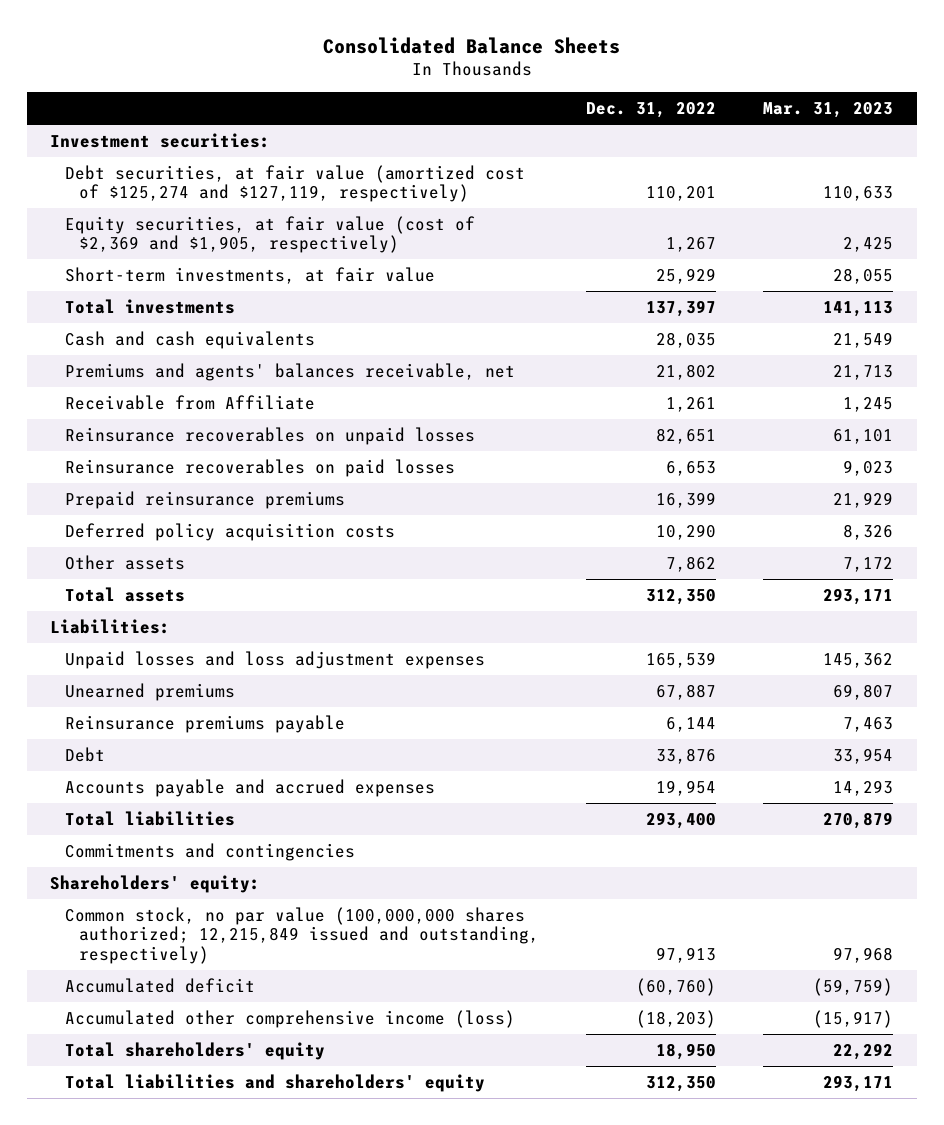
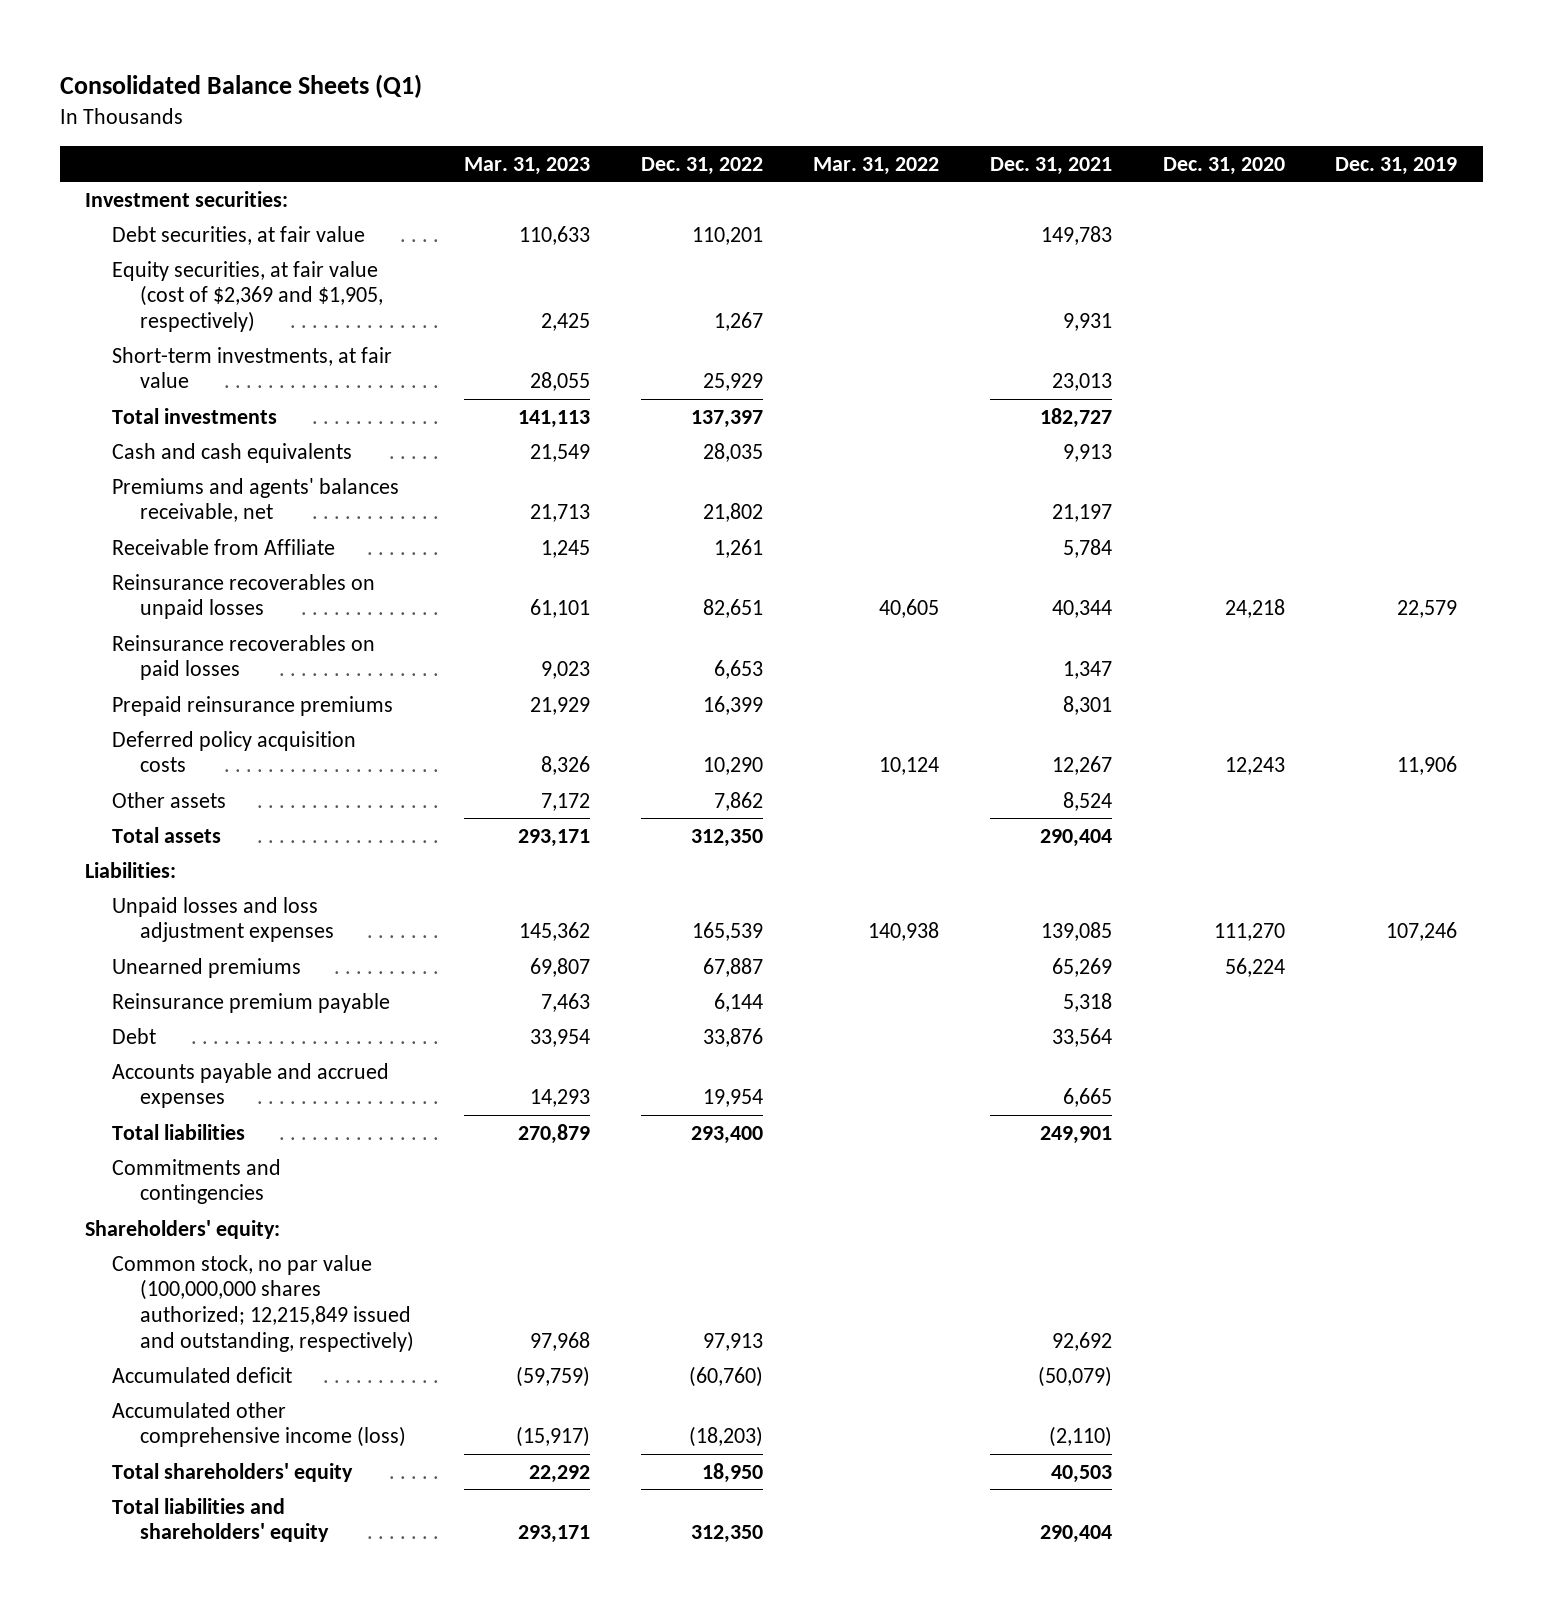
- Consolidated Balance Sheets
+ Consolidated Balance Sheets (Q1)
- | Dec. 31, 2022 | Mar. 31, 2023
+ | Mar. 31, 2023 | Dec. 31, 2022 | Mar. 31, 2022 | Dec. 31, 2021 | Dec. 31, 2020 | Dec. 31, 2019
- Debt securities, at fair value (amortized cost of $125,274 and $127,119, respectively) | 110,201 | 110,633
+ Debt securities, at fair value | 110,633 | 110,201 | | 149,783 | |
- Reinsurance premiums payable | 6,144 | 7,463
+ Reinsurance premium payable | 7,463 | 6,144 | | 5,318 | |

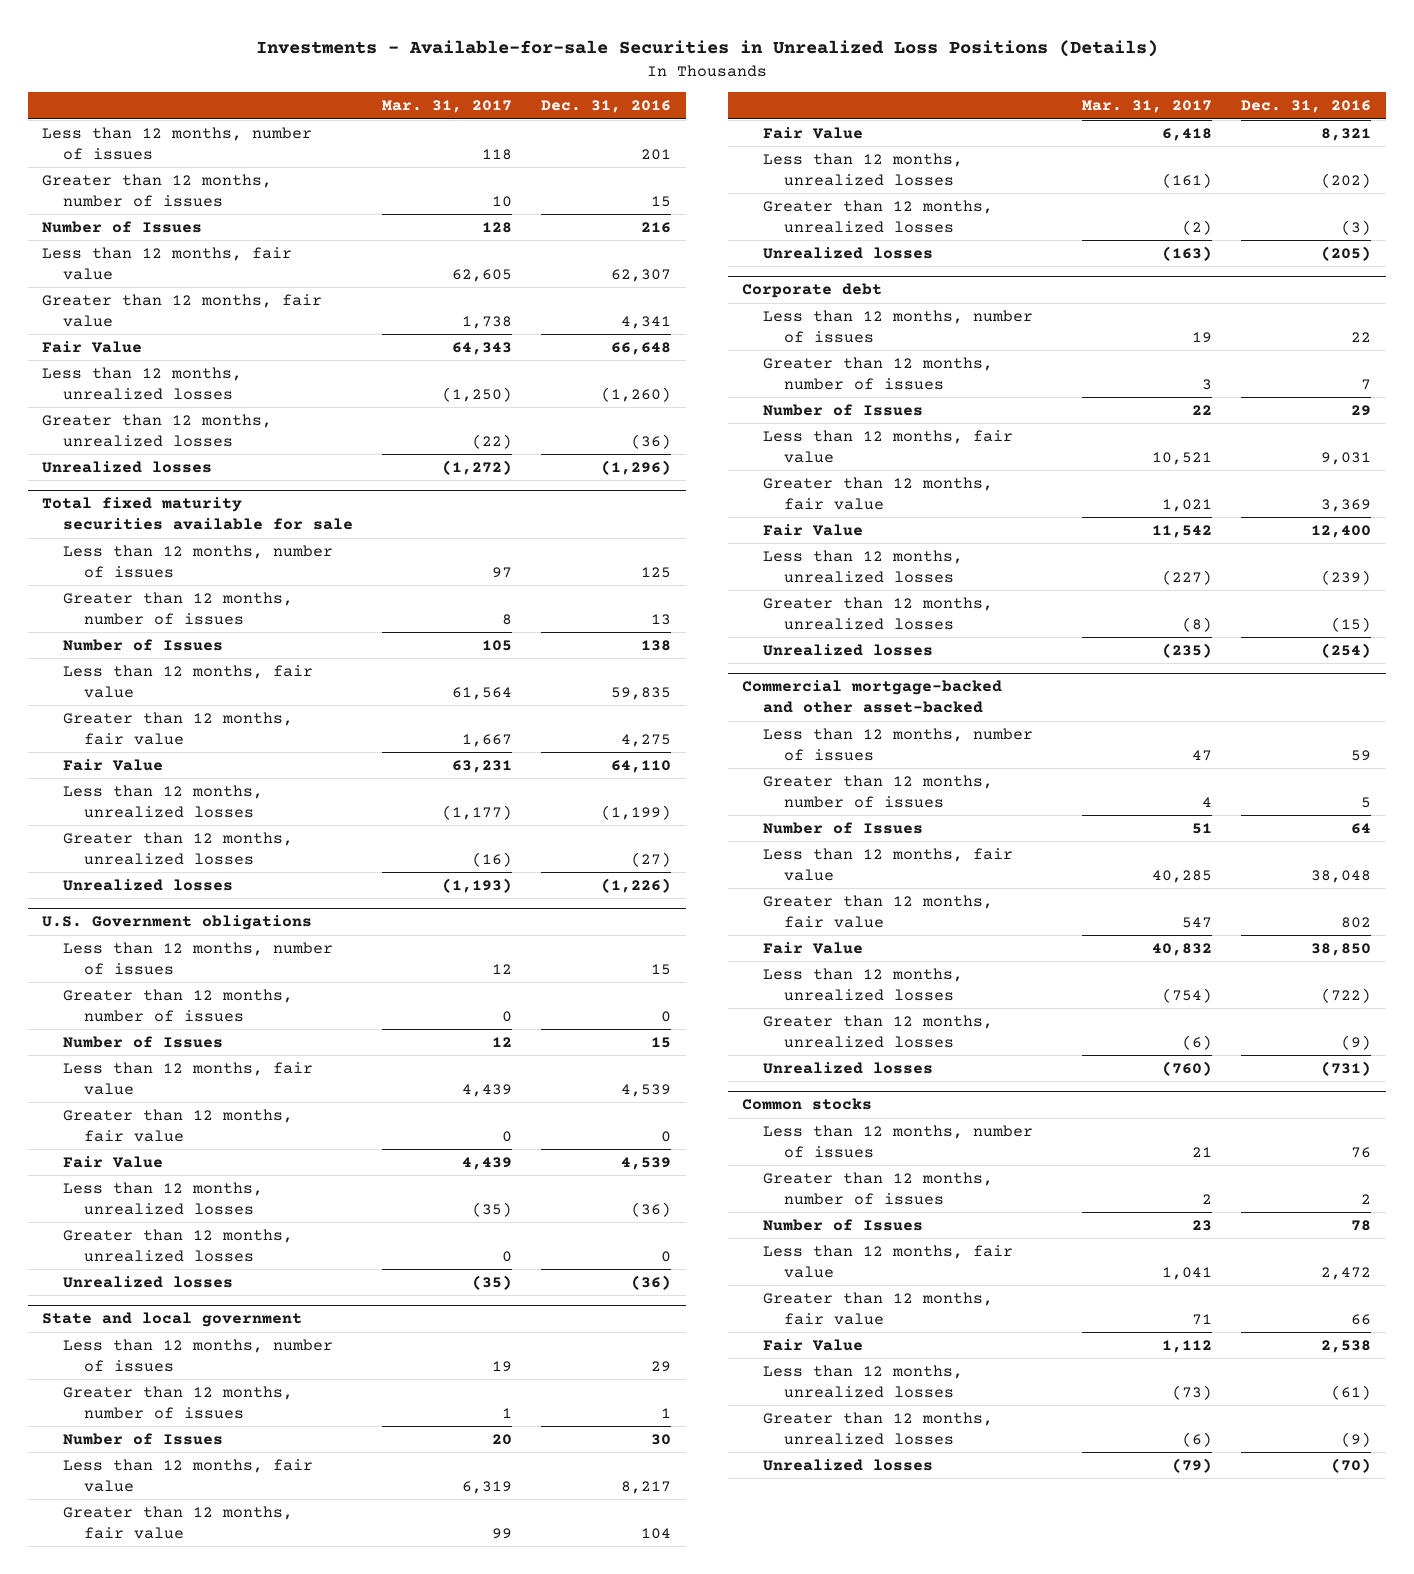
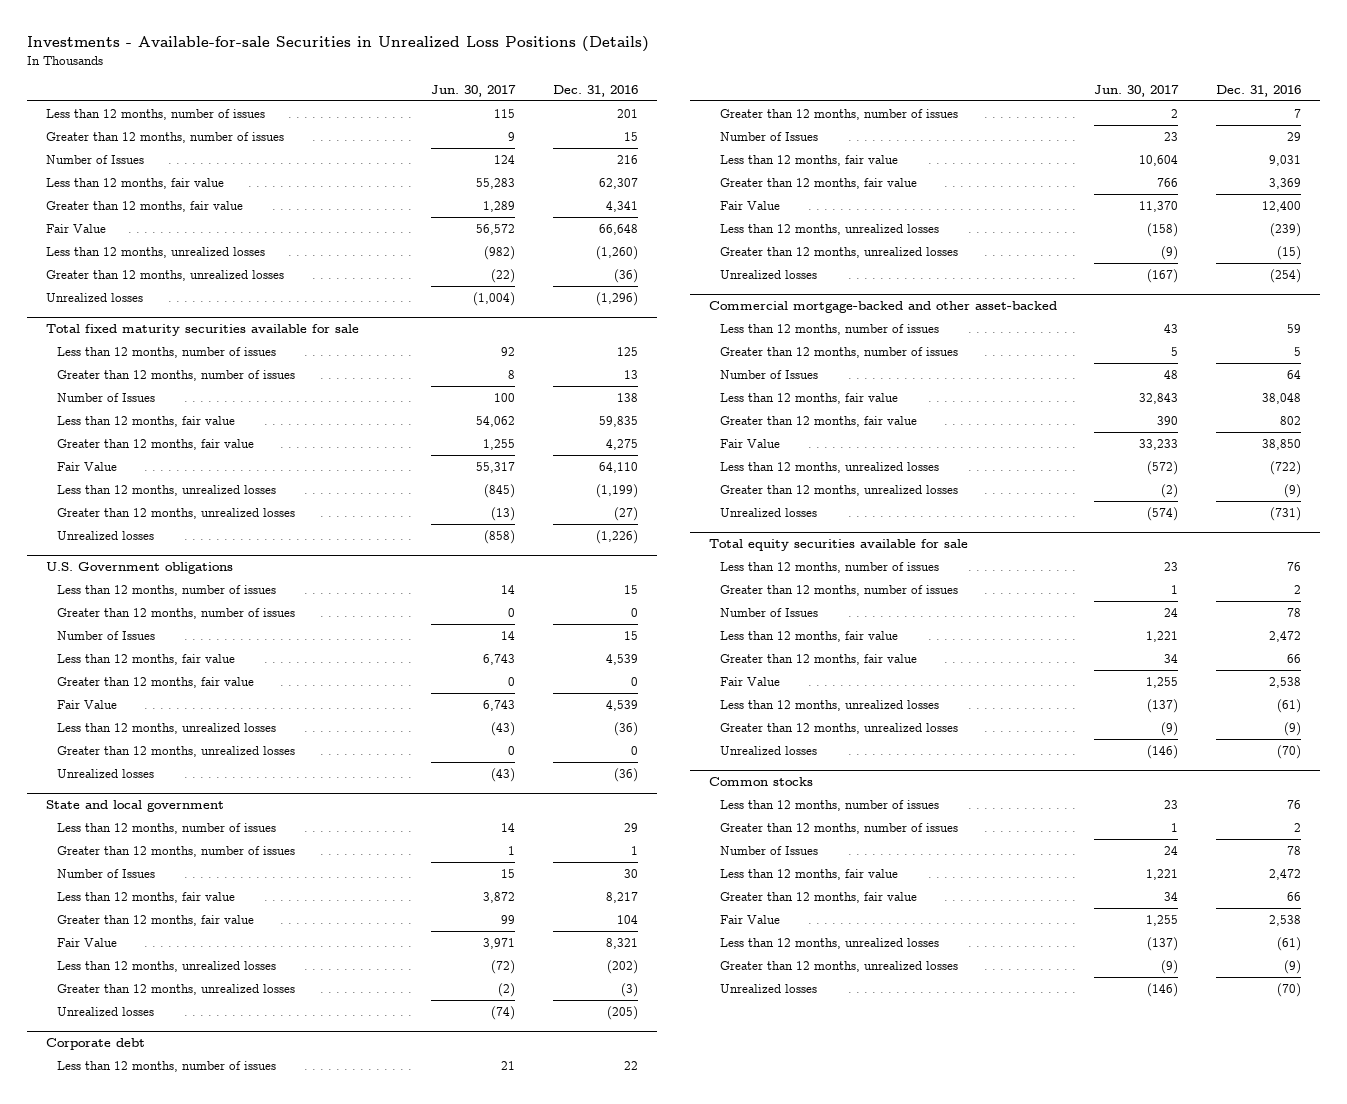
- | Mar. 31, 2017 | Dec. 31, 2016
+ | Jun. 30, 2017 | Dec. 31, 2016
+ Total equity securities available for sale
+ Less than 12 months, number of issues | 23 | 76
+ Greater than 12 months, number of issues | 1 | 2
+ Number of Issues | 24 | 78
+ Less than 12 months, fair value | 1,221 | 2,472
+ Greater than 12 months, fair value | 34 | 66
+ Fair Value | 1,255 | 2,538
+ Less than 12 months, unrealized losses | (137) | (61)
+ Greater than 12 months, unrealized losses | (9) | (9)
+ Unrealized losses | (146) | (70)

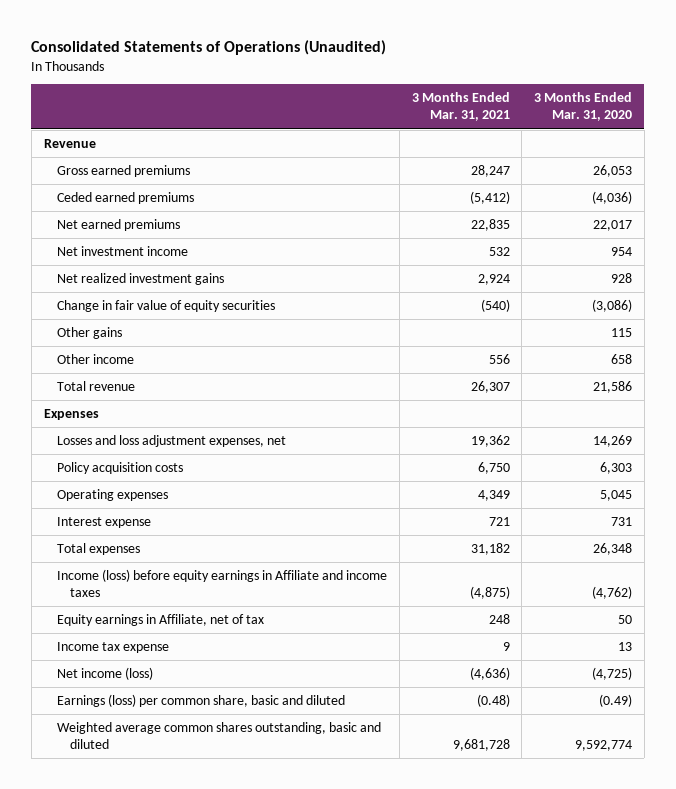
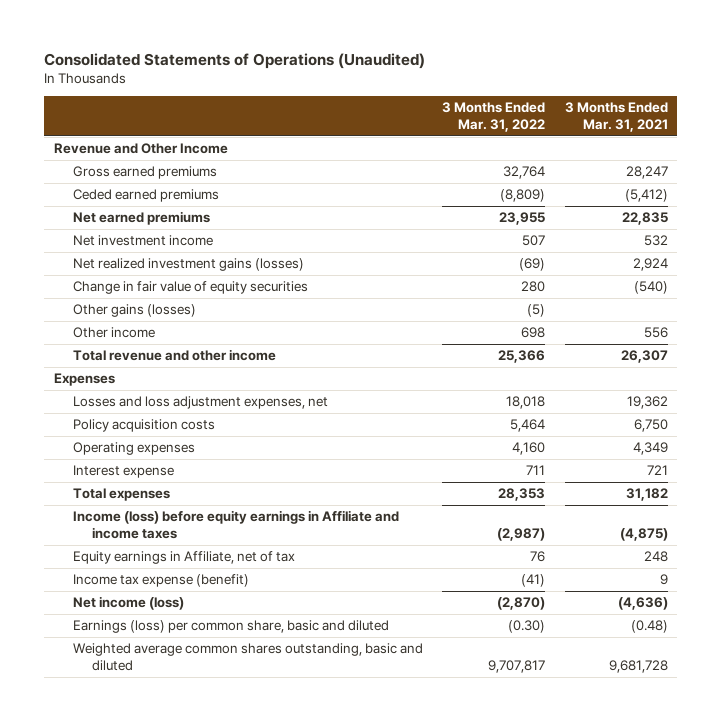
- | 3 Months Ended Mar. 31, 2021 | 3 Months Ended Mar. 31, 2020
+ | 3 Months Ended Mar. 31, 2022 | 3 Months Ended Mar. 31, 2021
- Revenue
+ Revenue and Other Income
- Net realized investment gains | 2,924 | 928
+ Net realized investment gains (losses) | (69) | 2,924
- Other gains | | 115
+ Other gains (losses) | (5) |
- Total revenue | 26,307 | 21,586
+ Total revenue and other income | 25,366 | 26,307
- Income tax expense | 9 | 13
+ Income tax expense (benefit) | (41) | 9

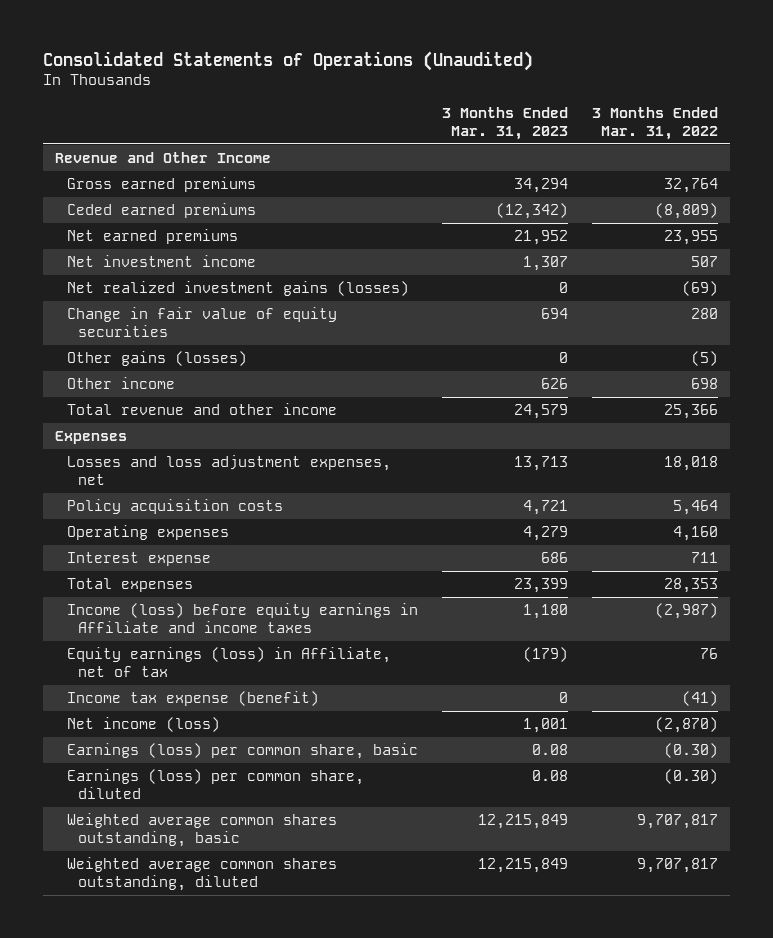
- | 3 Months Ended Mar. 31, 2022 | 3 Months Ended Mar. 31, 2021
+ | 3 Months Ended Mar. 31, 2023 | 3 Months Ended Mar. 31, 2022
- Equity earnings in Affiliate, net of tax | 76 | 248
+ Equity earnings (loss) in Affiliate, net of tax | (179) | 76
- Earnings (loss) per common share, basic and diluted | (0.30) | (0.48)
- Weighted average common shares outstanding, basic and diluted | 9,707,817 | 9,681,728
+ Earnings (loss) per common share, basic | 0.08 | (0.30)
+ Earnings (loss) per common share, diluted | 0.08 | (0.30)
+ Weighted average common shares outstanding, basic | 12,215,849 | 9,707,817
+ Weighted average common shares outstanding, diluted | 12,215,849 | 9,707,817

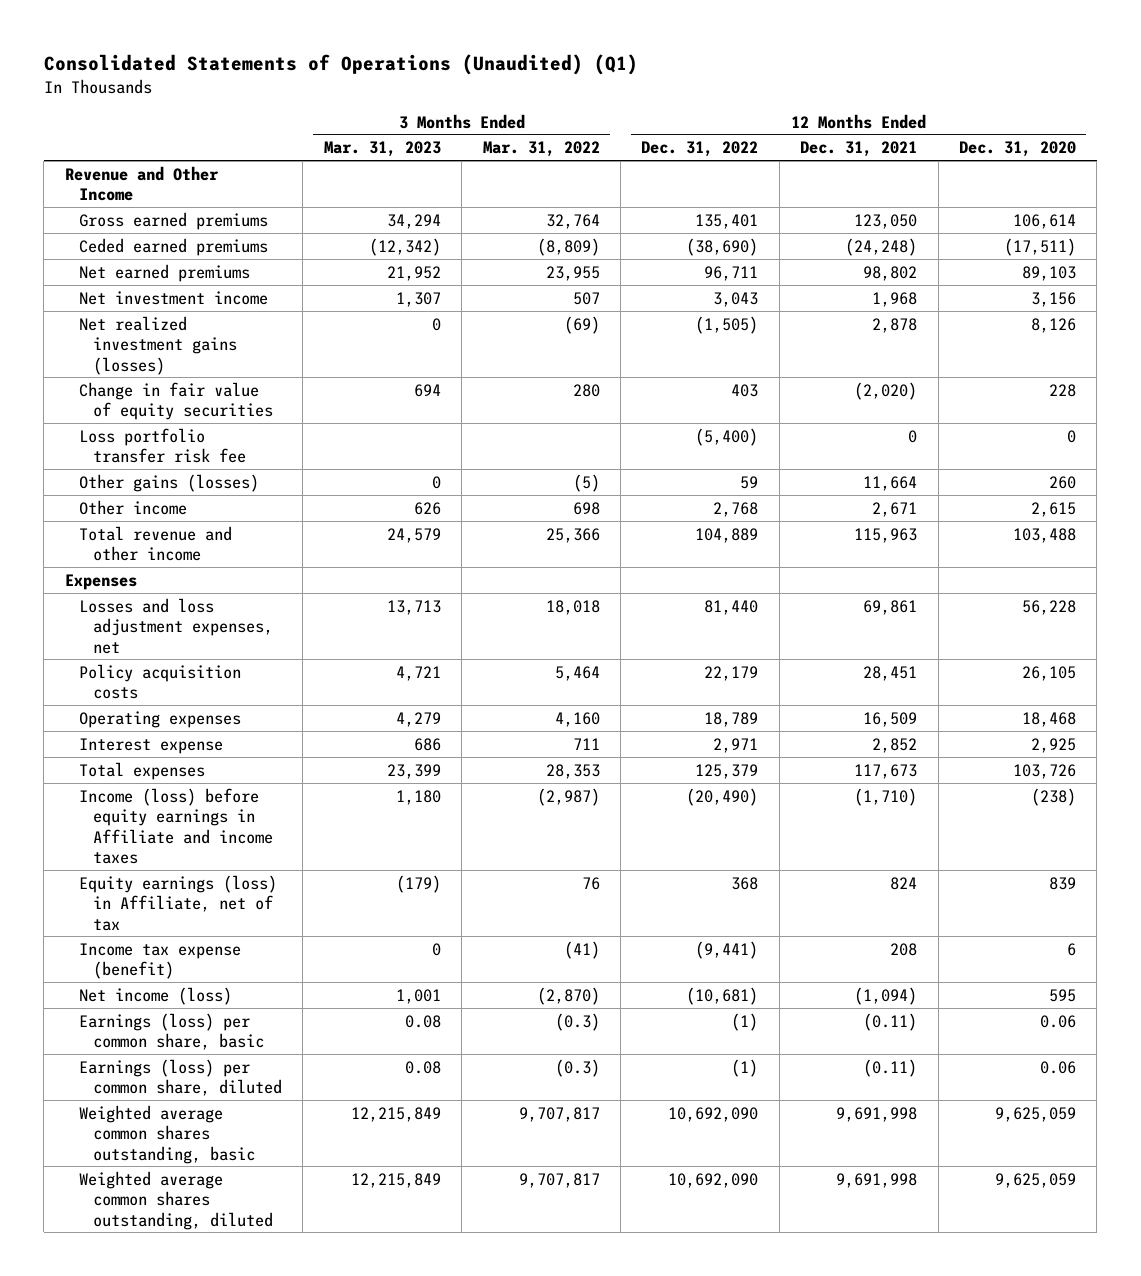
- Consolidated Statements of Operations (Unaudited)
+ Consolidated Statements of Operations (Unaudited) (Q1)
- | 3 Months Ended Mar. 31, 2023 | 3 Months Ended Mar. 31, 2022
+ | 3 Months Ended Mar. 31, 2023 | 3 Months Ended Mar. 31, 2022 | 12 Months Ended Dec. 31, 2022 | 12 Months Ended Dec. 31, 2021 | 12 Months Ended Dec. 31, 2020
+ Loss portfolio transfer risk fee | | | (5,400) | 0 | 0
- Earnings (loss) per common share, basic | 0.08 | (0.30)
- Earnings (loss) per common share, diluted | 0.08 | (0.30)
+ Earnings (loss) per common share, basic | 0.08 | (0.3) | (1) | (0.11) | 0.06
+ Earnings (loss) per common share, diluted | 0.08 | (0.3) | (1) | (0.11) | 0.06

